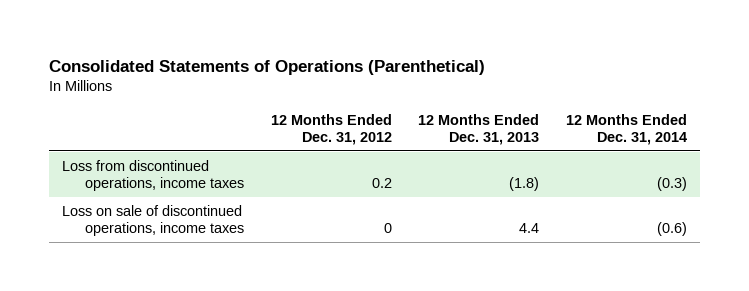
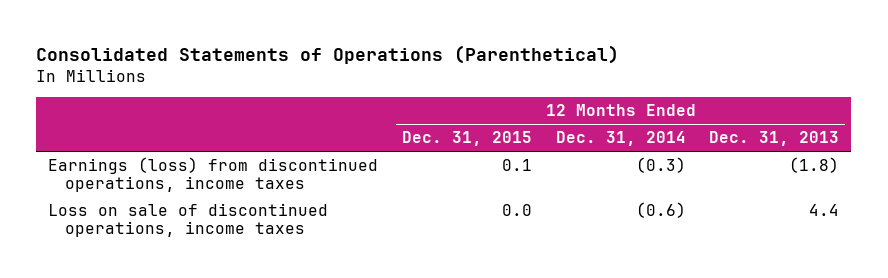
- | 12 Months Ended Dec. 31, 2012 | 12 Months Ended Dec. 31, 2013 | 12 Months Ended Dec. 31, 2014
+ | 12 Months Ended Dec. 31, 2015 | 12 Months Ended Dec. 31, 2014 | 12 Months Ended Dec. 31, 2013
- Loss from discontinued operations, income taxes | 0.2 | (1.8) | (0.3)
+ Earnings (loss) from discontinued operations, income taxes | 0.1 | (0.3) | (1.8)

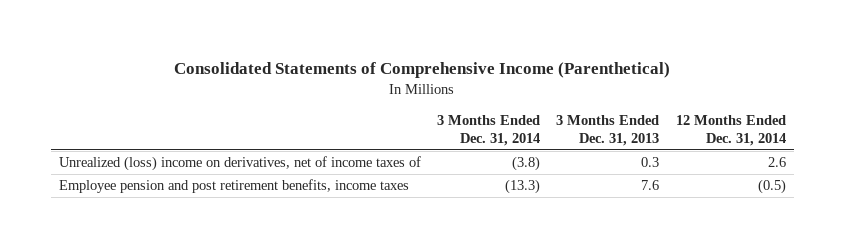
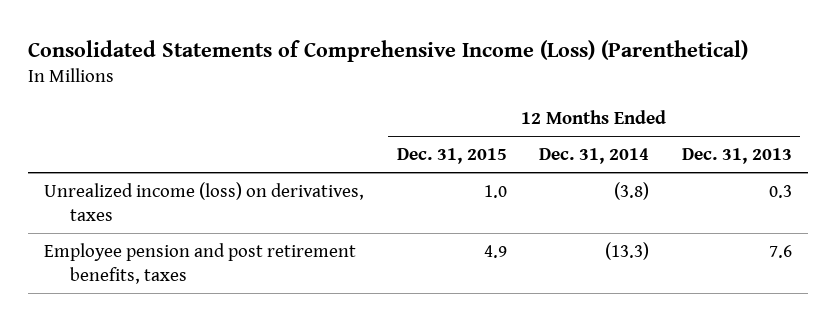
- Consolidated Statements of Comprehensive Income (Parenthetical)
+ Consolidated Statements of Comprehensive Income (Loss) (Parenthetical)
- | 3 Months Ended Dec. 31, 2014 | 3 Months Ended Dec. 31, 2013 | 12 Months Ended Dec. 31, 2014
+ | 12 Months Ended Dec. 31, 2015 | 12 Months Ended Dec. 31, 2014 | 12 Months Ended Dec. 31, 2013
- Unrealized (loss) income on derivatives, net of income taxes of | (3.8) | 0.3 | 2.6
- Employee pension and post retirement benefits, income taxes | (13.3) | 7.6 | (0.5)
+ Unrealized income (loss) on derivatives, taxes | 1.0 | (3.8) | 0.3
+ Employee pension and post retirement benefits, taxes | 4.9 | (13.3) | 7.6

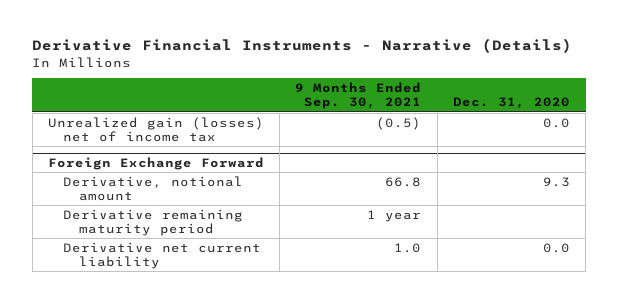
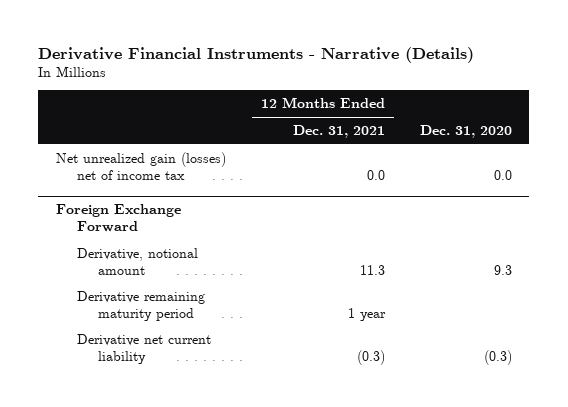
- | 9 Months Ended Sep. 30, 2021 | Dec. 31, 2020
+ | 12 Months Ended Dec. 31, 2021 | Dec. 31, 2020
- Unrealized gain (losses) net of income tax | (0.5) | 0.0
+ Net unrealized gain (losses) net of income tax | 0.0 | 0.0
@ Foreign Exchange Forward
- Derivative net current liability | 1.0 | 0.0
+ Derivative net current liability | (0.3) | (0.3)

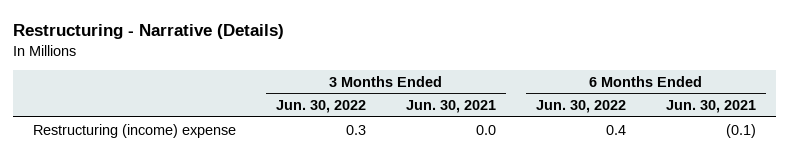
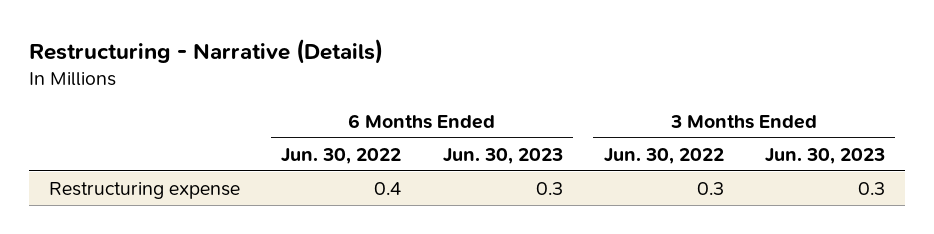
- | 3 Months Ended Jun. 30, 2022 | 3 Months Ended Jun. 30, 2021 | 6 Months Ended Jun. 30, 2022 | 6 Months Ended Jun. 30, 2021
+ | 6 Months Ended Jun. 30, 2022 | 6 Months Ended Jun. 30, 2023 | 3 Months Ended Jun. 30, 2022 | 3 Months Ended Jun. 30, 2023
- Restructuring (income) expense | 0.3 | 0.0 | 0.4 | (0.1)
+ Restructuring expense | 0.4 | 0.3 | 0.3 | 0.3

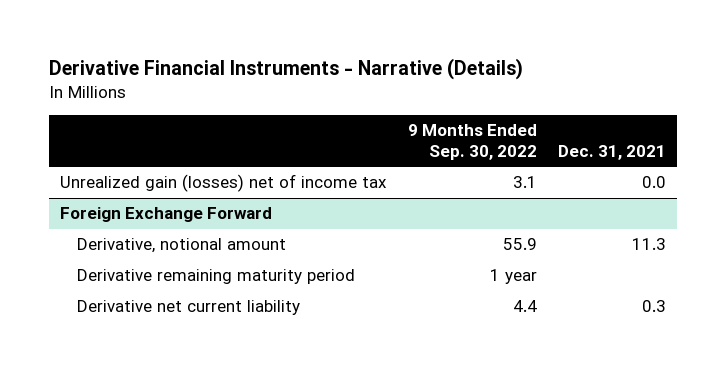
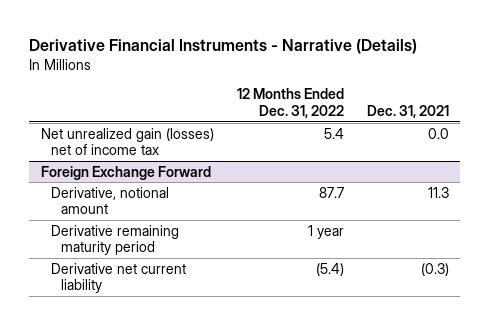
- | 9 Months Ended Sep. 30, 2022 | Dec. 31, 2021
+ | 12 Months Ended Dec. 31, 2022 | Dec. 31, 2021
- Unrealized gain (losses) net of income tax | 3.1 | 0.0
+ Net unrealized gain (losses) net of income tax | 5.4 | 0.0
@ Foreign Exchange Forward
- Derivative net current liability | 4.4 | 0.3
+ Derivative net current liability | (5.4) | (0.3)

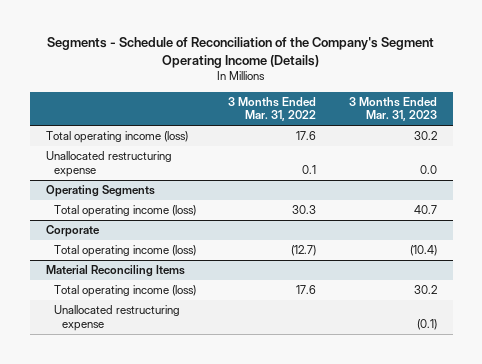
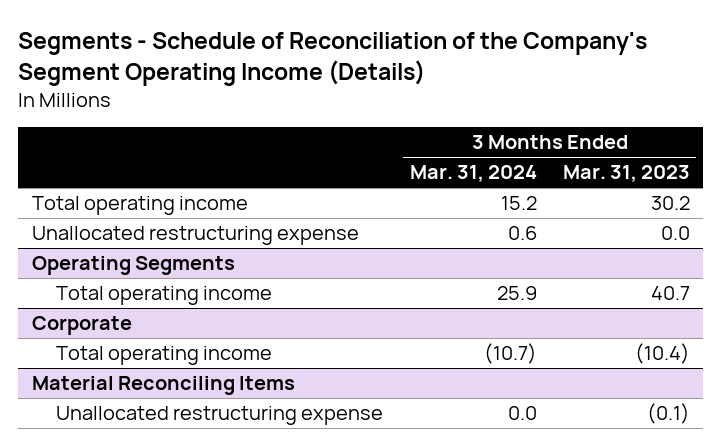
- | 3 Months Ended Mar. 31, 2022 | 3 Months Ended Mar. 31, 2023
+ | 3 Months Ended Mar. 31, 2024 | 3 Months Ended Mar. 31, 2023
- Total operating income (loss) | 17.6 | 30.2
+ Total operating income | 15.2 | 30.2
@ Operating Segments
- Total operating income (loss) | 30.3 | 40.7
+ Total operating income | 25.9 | 40.7
@ Corporate
- Total operating income (loss) | (12.7) | (10.4)
+ Total operating income | (10.7) | (10.4)
@ Material Reconciling Items
- Total operating income (loss) | 17.6 | 30.2

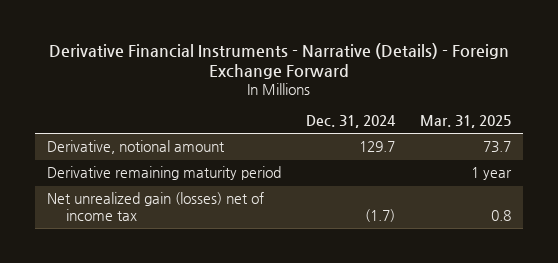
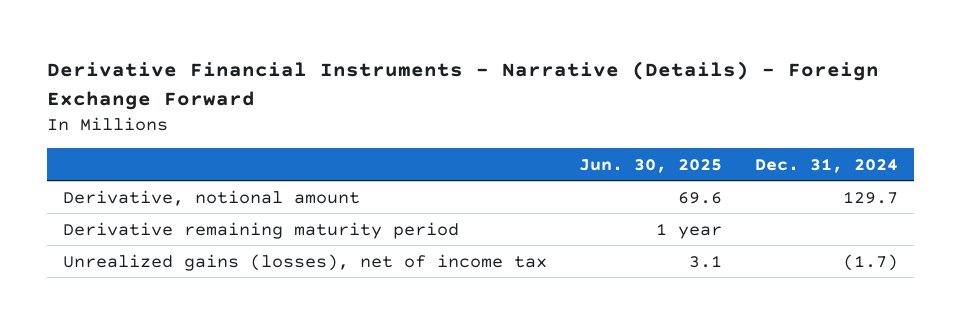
- | Dec. 31, 2024 | Mar. 31, 2025
+ | Jun. 30, 2025 | Dec. 31, 2024
- Net unrealized gain (losses) net of income tax | (1.7) | 0.8
+ Unrealized gains (losses), net of income tax | 3.1 | (1.7)

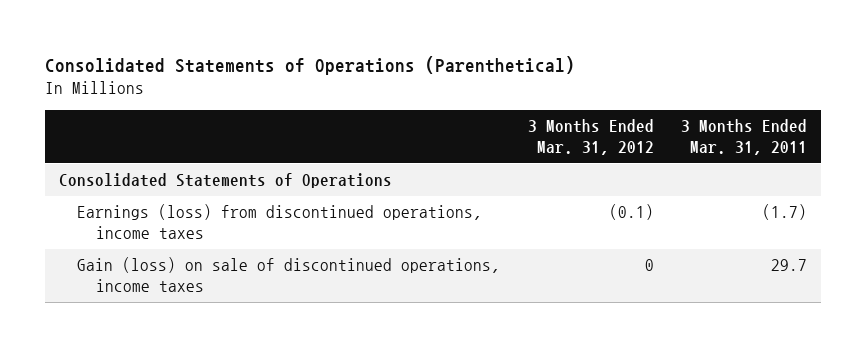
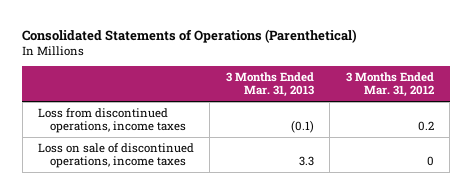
- | 3 Months Ended Mar. 31, 2012 | 3 Months Ended Mar. 31, 2011
+ | 3 Months Ended Mar. 31, 2013 | 3 Months Ended Mar. 31, 2012
- Consolidated Statements of Operations
- Earnings (loss) from discontinued operations, income taxes | (0.1) | (1.7)
- Gain (loss) on sale of discontinued operations, income taxes | 0 | 29.7
+ Loss from discontinued operations, income taxes | (0.1) | 0.2
+ Loss on sale of discontinued operations, income taxes | 3.3 | 0

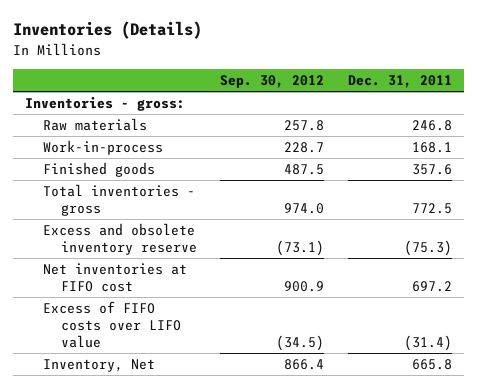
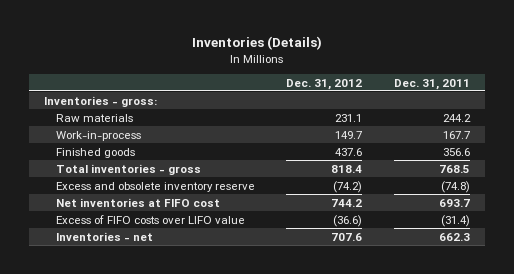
- | Sep. 30, 2012 | Dec. 31, 2011
+ | Dec. 31, 2012 | Dec. 31, 2011
- Raw materials | 257.8 | 246.8
- Work-in-process | 228.7 | 168.1
- Finished goods | 487.5 | 357.6
- Total inventories - gross | 974.0 | 772.5
- Excess and obsolete inventory reserve | (73.1) | (75.3)
- Net inventories at FIFO cost | 900.9 | 697.2
+ Raw materials | 231.1 | 244.2
+ Work-in-process | 149.7 | 167.7
+ Finished goods | 437.6 | 356.6
+ Total inventories - gross | 818.4 | 768.5
+ Excess and obsolete inventory reserve | (74.2) | (74.8)
+ Net inventories at FIFO cost | 744.2 | 693.7
- Inventory, Net | 866.4 | 665.8
+ Inventories - net | 707.6 | 662.3

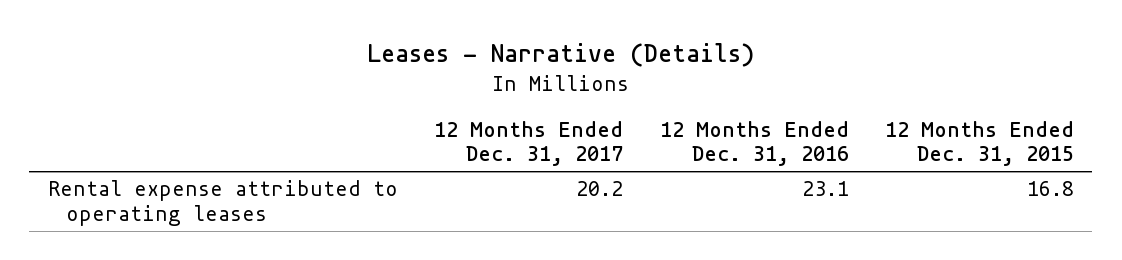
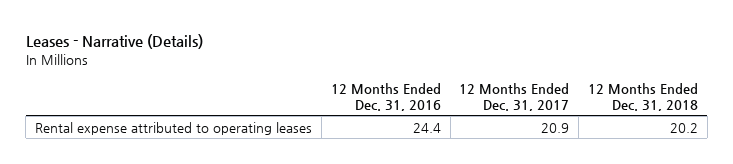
- | 12 Months Ended Dec. 31, 2017 | 12 Months Ended Dec. 31, 2016 | 12 Months Ended Dec. 31, 2015
+ | 12 Months Ended Dec. 31, 2016 | 12 Months Ended Dec. 31, 2017 | 12 Months Ended Dec. 31, 2018
- Rental expense attributed to operating leases | 20.2 | 23.1 | 16.8
+ Rental expense attributed to operating leases | 24.4 | 20.9 | 20.2

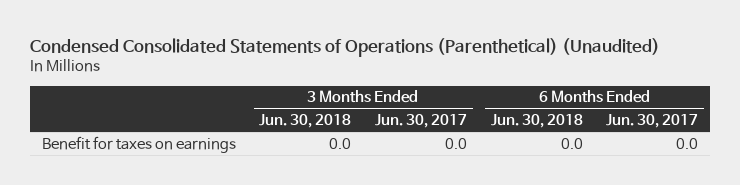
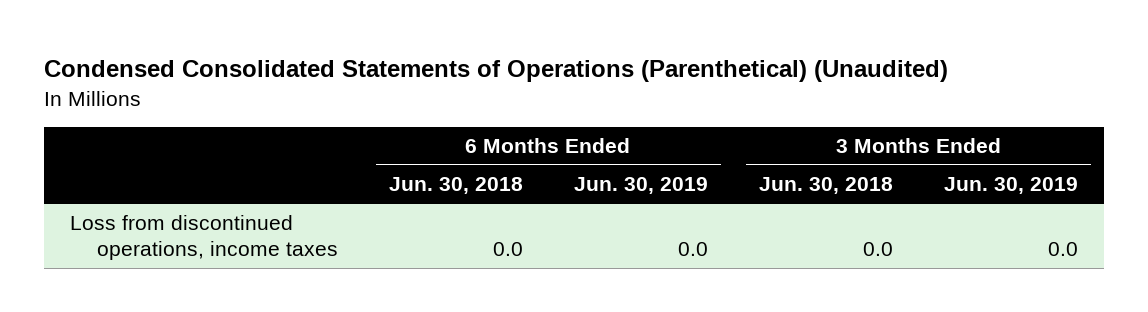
- | 3 Months Ended Jun. 30, 2018 | 3 Months Ended Jun. 30, 2017 | 6 Months Ended Jun. 30, 2018 | 6 Months Ended Jun. 30, 2017
+ | 6 Months Ended Jun. 30, 2018 | 6 Months Ended Jun. 30, 2019 | 3 Months Ended Jun. 30, 2018 | 3 Months Ended Jun. 30, 2019
- Benefit for taxes on earnings | 0.0 | 0.0 | 0.0 | 0.0
+ Loss from discontinued operations, income taxes | 0.0 | 0.0 | 0.0 | 0.0

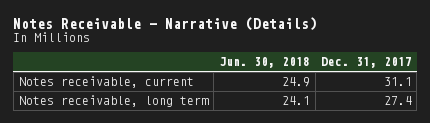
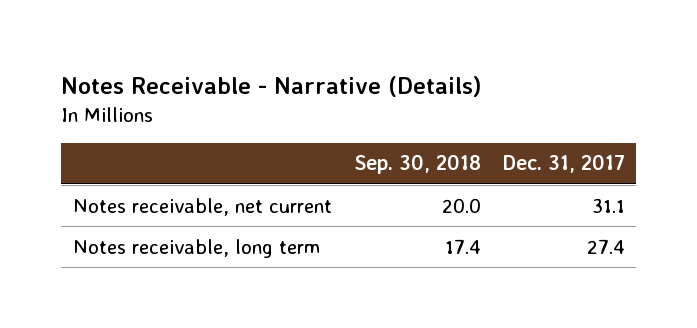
- | Jun. 30, 2018 | Dec. 31, 2017
+ | Sep. 30, 2018 | Dec. 31, 2017
- Notes receivable, current | 24.9 | 31.1
+ Notes receivable, net current | 20.0 | 31.1

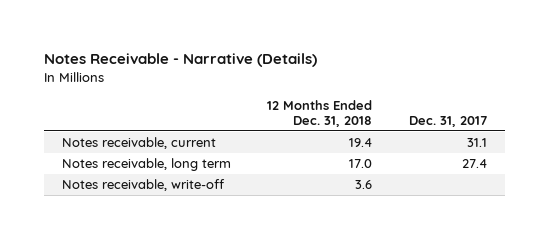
- | Sep. 30, 2018 | Dec. 31, 2017
+ | 12 Months Ended Dec. 31, 2018 | Dec. 31, 2017
- Notes receivable, net current | 20.0 | 31.1
+ Notes receivable, current | 19.4 | 31.1
+ Notes receivable, write-off | 3.6 |

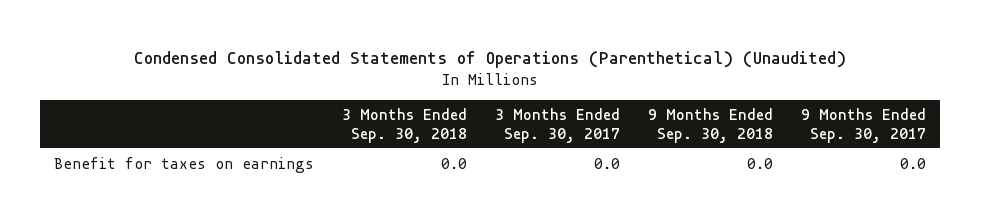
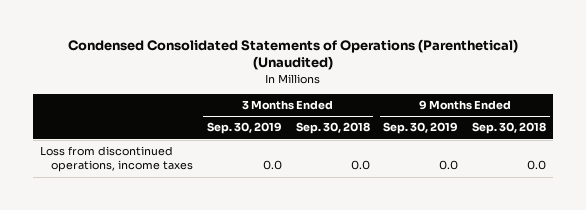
- | 3 Months Ended Sep. 30, 2018 | 3 Months Ended Sep. 30, 2017 | 9 Months Ended Sep. 30, 2018 | 9 Months Ended Sep. 30, 2017
+ | 3 Months Ended Sep. 30, 2019 | 3 Months Ended Sep. 30, 2018 | 9 Months Ended Sep. 30, 2019 | 9 Months Ended Sep. 30, 2018
- Benefit for taxes on earnings | 0.0 | 0.0 | 0.0 | 0.0
+ Loss from discontinued operations, income taxes | 0.0 | 0.0 | 0.0 | 0.0

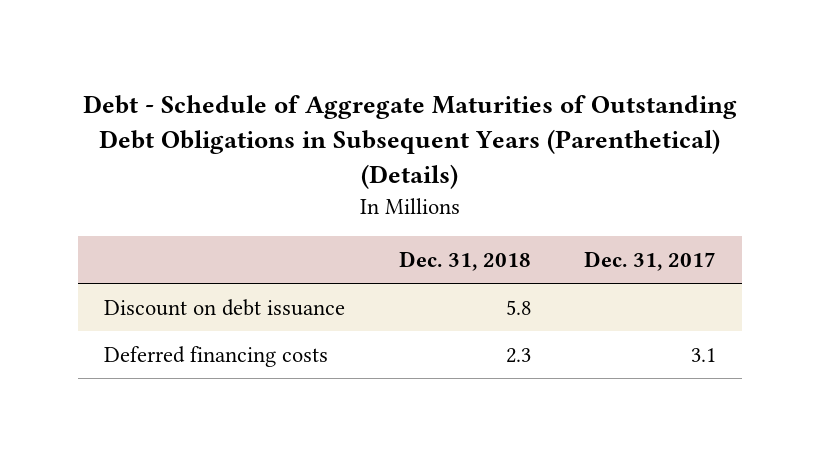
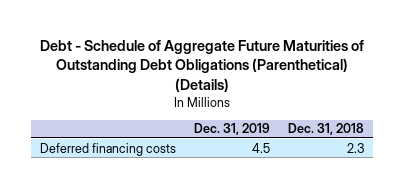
- Debt - Schedule of Aggregate Maturities of Outstanding Debt Obligations in Subsequent Years (Parenthetical) (Details)
+ Debt - Schedule of Aggregate Future Maturities of Outstanding Debt Obligations (Parenthetical) (Details)
- | Dec. 31, 2018 | Dec. 31, 2017
+ | Dec. 31, 2019 | Dec. 31, 2018
- Discount on debt issuance | 5.8 |

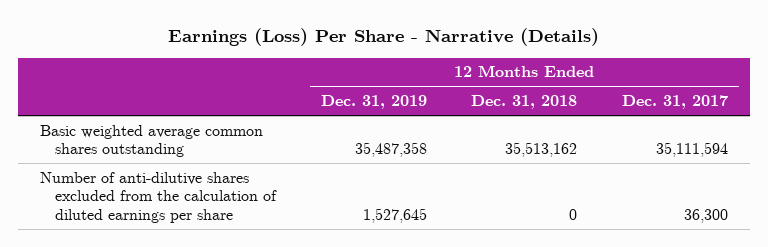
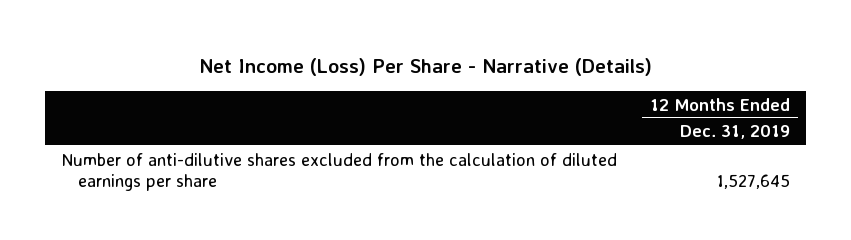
- Earnings (Loss) Per Share - Narrative (Details)
+ Net Income (Loss) Per Share - Narrative (Details)
- | 12 Months Ended Dec. 31, 2019 | 12 Months Ended Dec. 31, 2018 | 12 Months Ended Dec. 31, 2017
+ | 12 Months Ended Dec. 31, 2019
- Basic weighted average common shares outstanding | 35,487,358 | 35,513,162 | 35,111,594

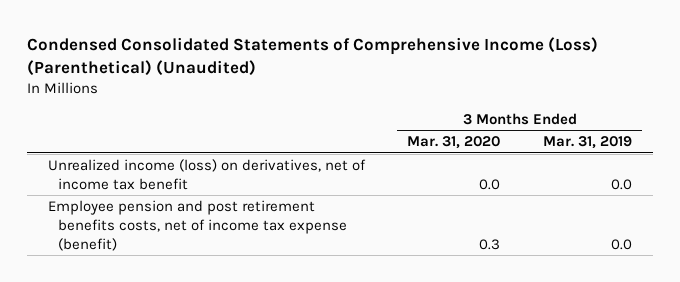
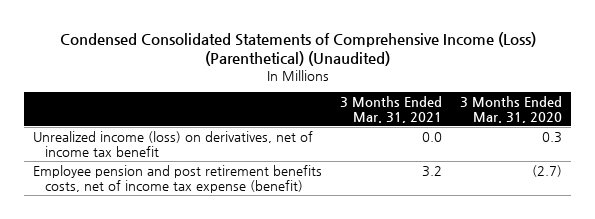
- | 3 Months Ended Mar. 31, 2020 | 3 Months Ended Mar. 31, 2019
+ | 3 Months Ended Mar. 31, 2021 | 3 Months Ended Mar. 31, 2020
- Unrealized income (loss) on derivatives, net of income tax benefit | 0.0 | 0.0
- Employee pension and post retirement benefits costs, net of income tax expense (benefit) | 0.3 | 0.0
+ Unrealized income (loss) on derivatives, net of income tax benefit | 0.0 | 0.3
+ Employee pension and post retirement benefits costs, net of income tax expense (benefit) | 3.2 | (2.7)

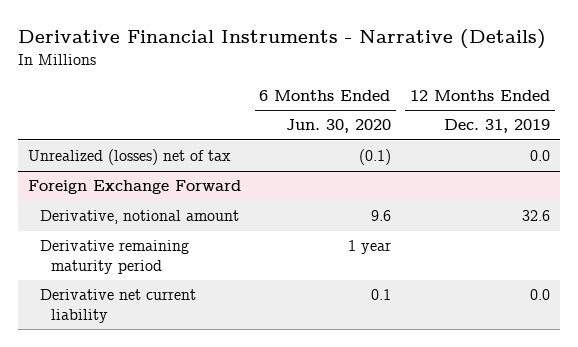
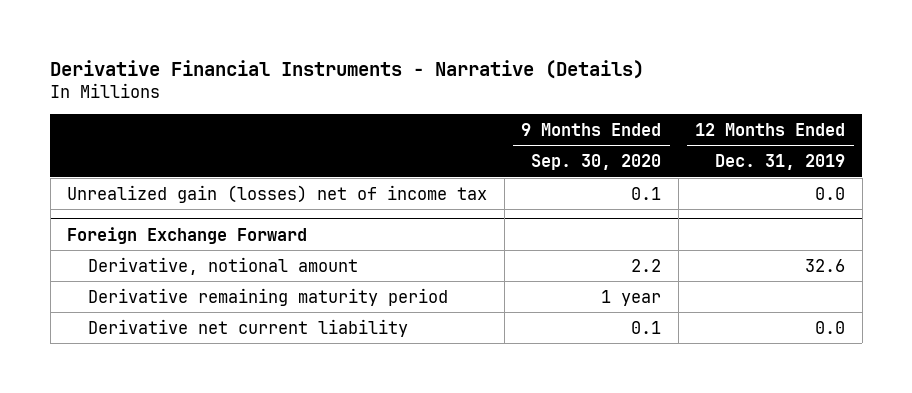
- | 6 Months Ended Jun. 30, 2020 | 12 Months Ended Dec. 31, 2019
+ | 9 Months Ended Sep. 30, 2020 | 12 Months Ended Dec. 31, 2019
- Unrealized (losses) net of tax | (0.1) | 0.0
+ Unrealized gain (losses) net of income tax | 0.1 | 0.0

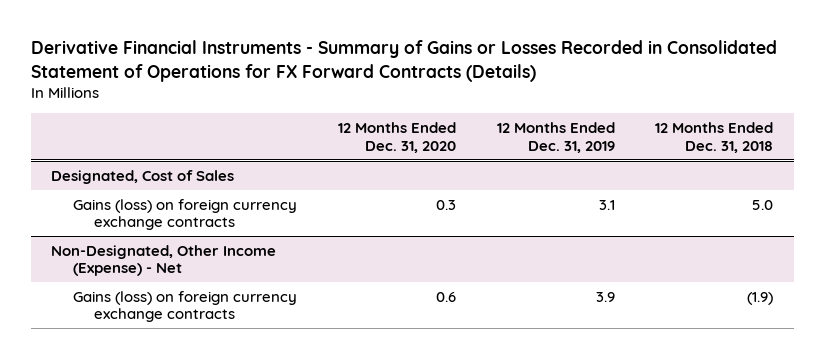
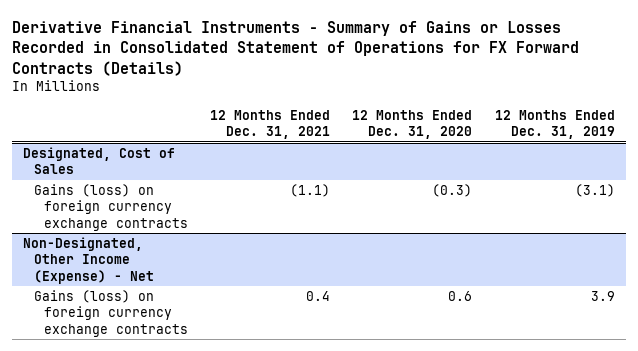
- | 12 Months Ended Dec. 31, 2020 | 12 Months Ended Dec. 31, 2019 | 12 Months Ended Dec. 31, 2018
+ | 12 Months Ended Dec. 31, 2021 | 12 Months Ended Dec. 31, 2020 | 12 Months Ended Dec. 31, 2019
@ Designated, Cost of Sales
- Gains (loss) on foreign currency exchange contracts | 0.3 | 3.1 | 5.0
+ Gains (loss) on foreign currency exchange contracts | (1.1) | (0.3) | (3.1)

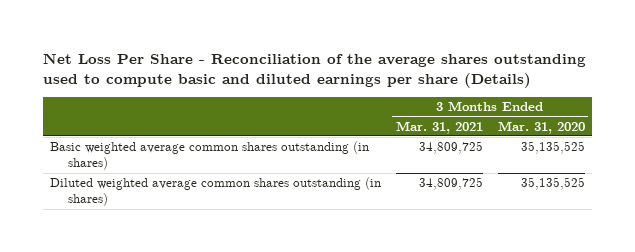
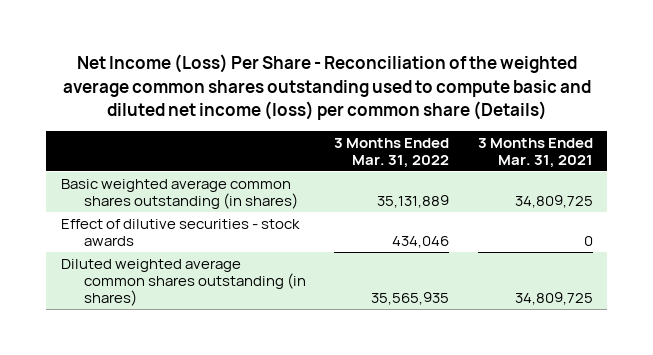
- Net Loss Per Share - Reconciliation of the average shares outstanding used to compute basic and diluted earnings per share (Details)
+ Net Income (Loss) Per Share - Reconciliation of the weighted average common shares outstanding used to compute basic and diluted net income (loss) per common share (Details)
- | 3 Months Ended Mar. 31, 2021 | 3 Months Ended Mar. 31, 2020
+ | 3 Months Ended Mar. 31, 2022 | 3 Months Ended Mar. 31, 2021
+ Effect of dilutive securities - stock awards | 434,046 | 0

